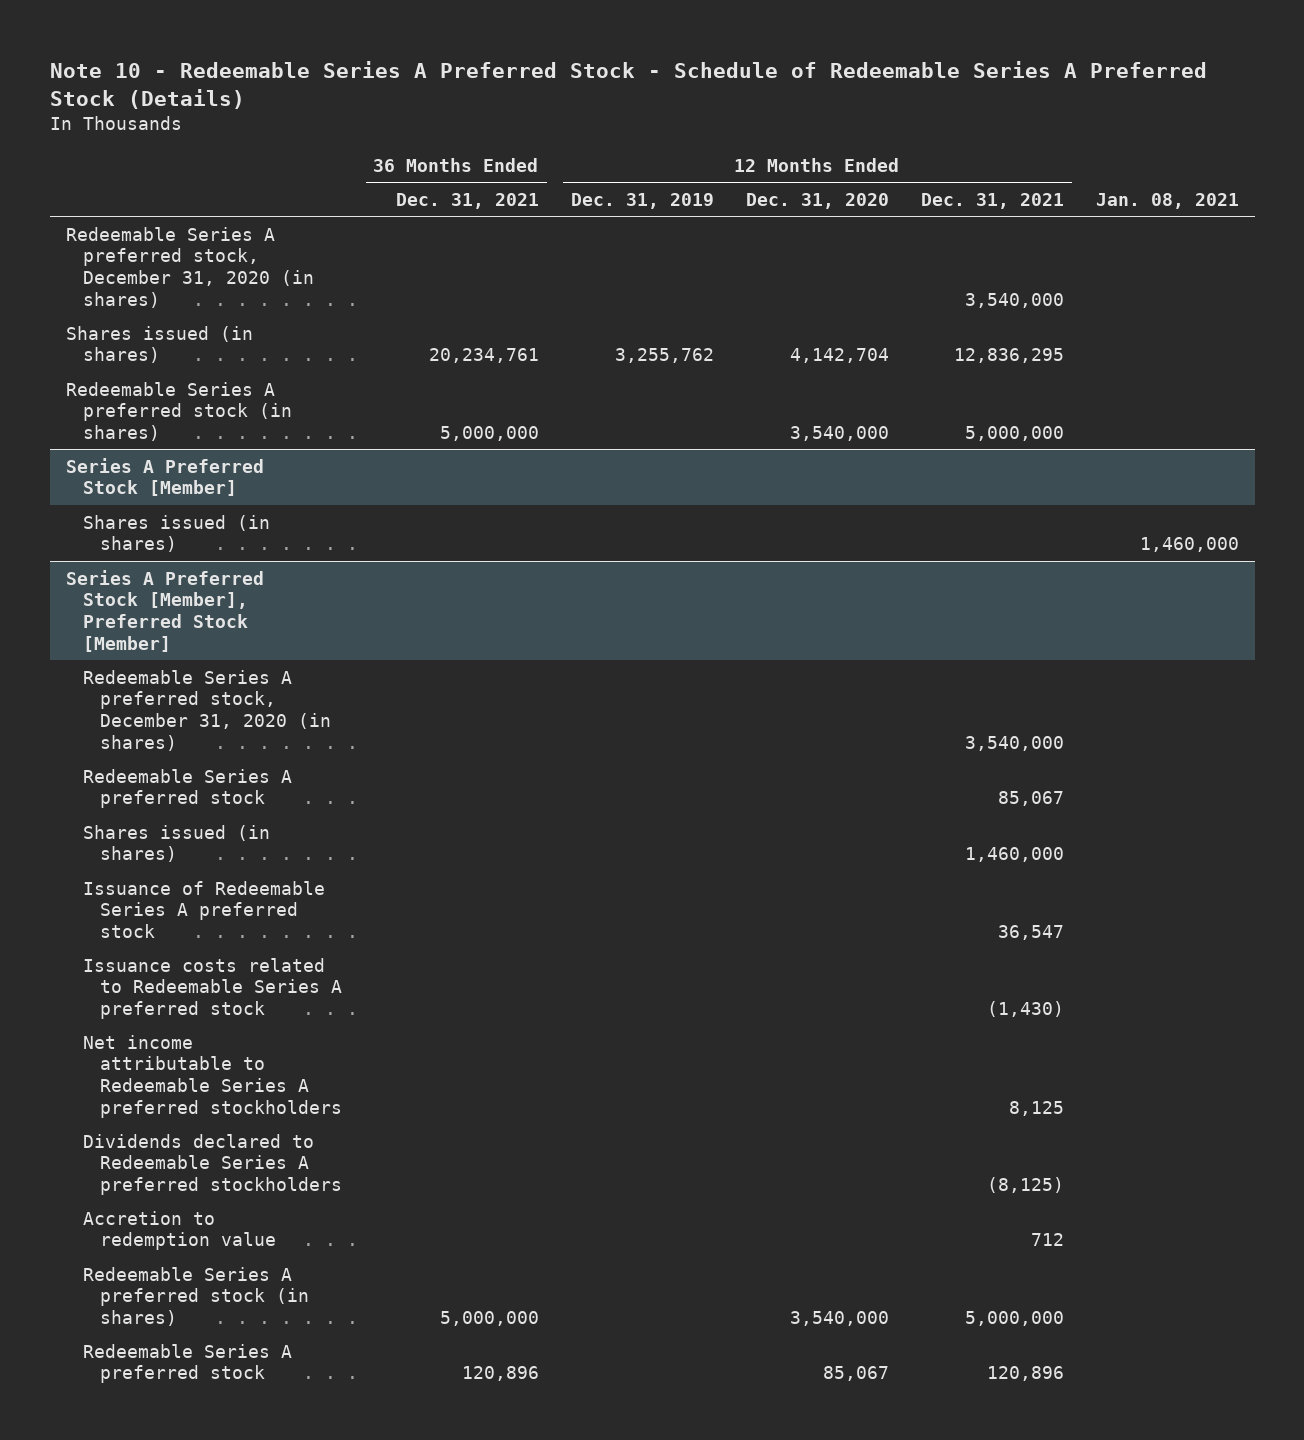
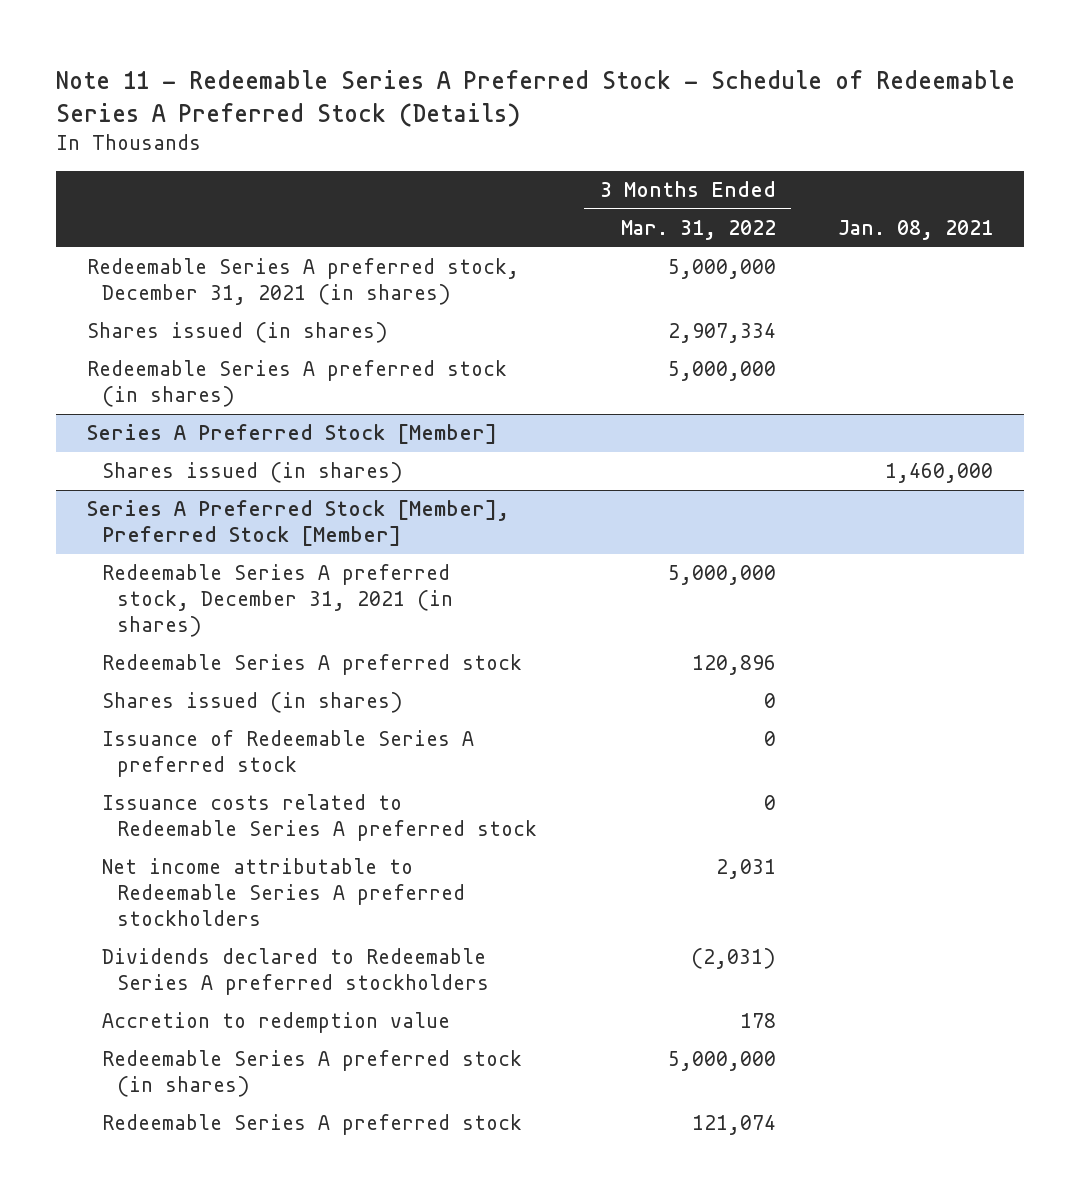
- Note 10 - Redeemable Series A Preferred Stock - Schedule of Redeemable Series A Preferred Stock (Details)
+ Note 11 - Redeemable Series A Preferred Stock - Schedule of Redeemable Series A Preferred Stock (Details)
- | 36 Months Ended Dec. 31, 2021 | 12 Months Ended Dec. 31, 2019 | 12 Months Ended Dec. 31, 2020 | 12 Months Ended Dec. 31, 2021 | Jan. 08, 2021
+ | 3 Months Ended Mar. 31, 2022 | Jan. 08, 2021
- Redeemable Series A preferred stock, December 31, 2020 (in shares) | | | | 3,540,000 |
+ Redeemable Series A preferred stock, December 31, 2021 (in shares) | 5,000,000 |
@ Series A Preferred Stock [Member], Preferred Stock [Member]
- Redeemable Series A preferred stock, December 31, 2020 (in shares) | | | | 3,540,000 |
+ Redeemable Series A preferred stock, December 31, 2021 (in shares) | 5,000,000 |

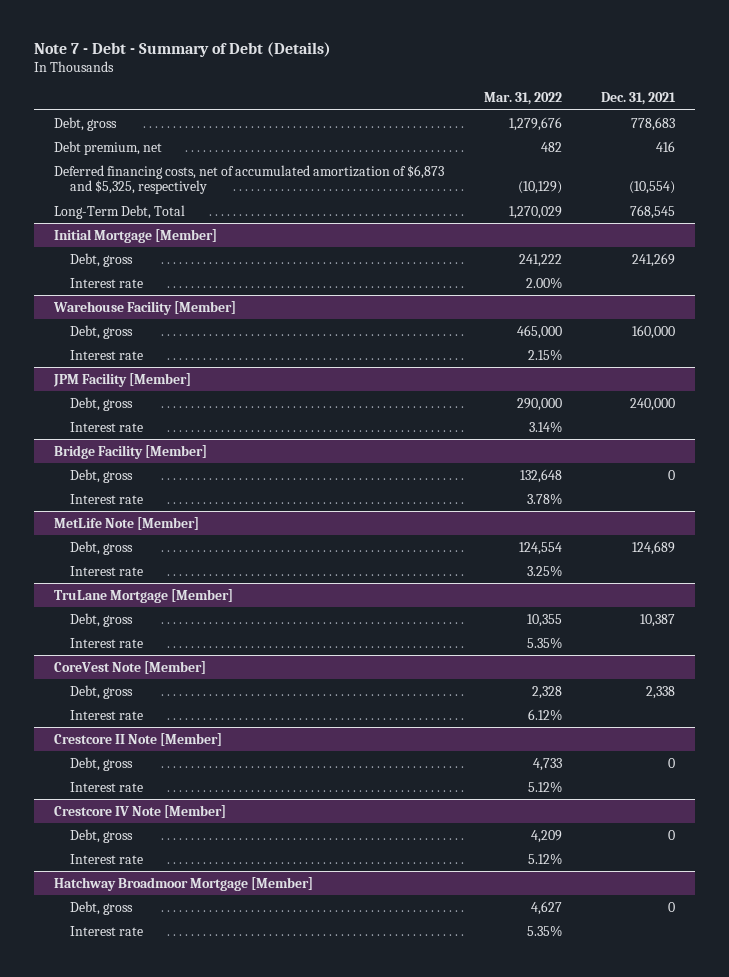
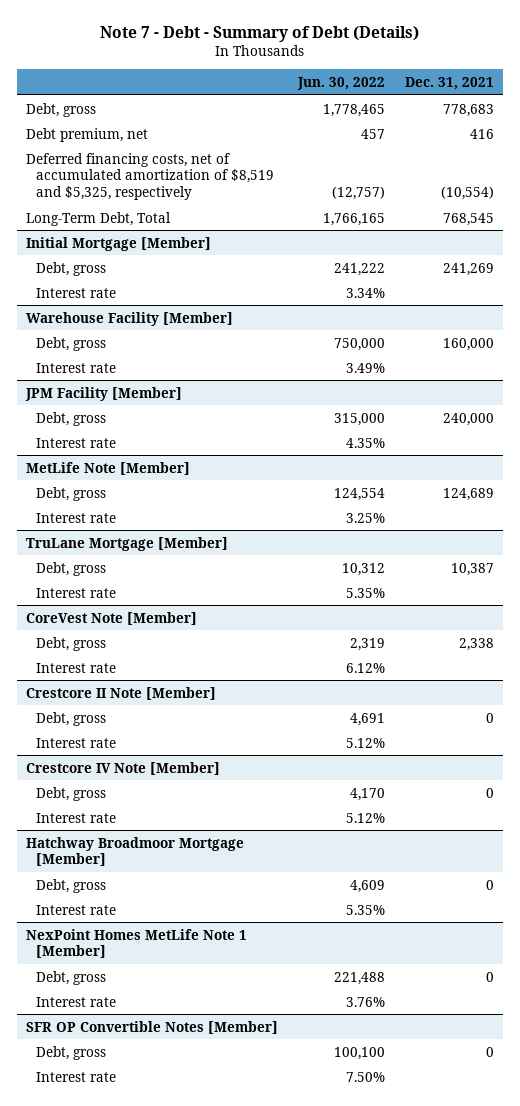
- | Mar. 31, 2022 | Dec. 31, 2021
+ | Jun. 30, 2022 | Dec. 31, 2021
- Deferred financing costs, net of accumulated amortization of $6,873 and $5,325, respectively | (10,129) | (10,554)
+ Deferred financing costs, net of accumulated amortization of $8,519 and $5,325, respectively | (12,757) | (10,554)
- Bridge Facility [Member]
- Debt, gross | 132,648 | 0
- Interest rate | 3.78% |
+ NexPoint Homes MetLife Note 1 [Member]
+ Debt, gross | 221,488 | 0
+ Interest rate | 3.76% |
+ SFR OP Convertible Notes [Member]
+ Debt, gross | 100,100 | 0
+ Interest rate | 7.50% |

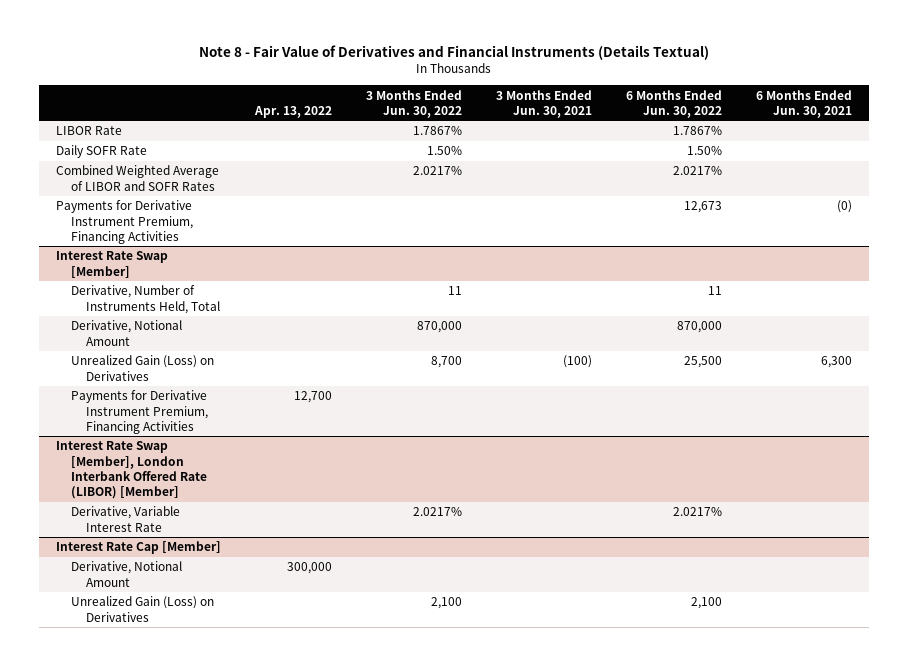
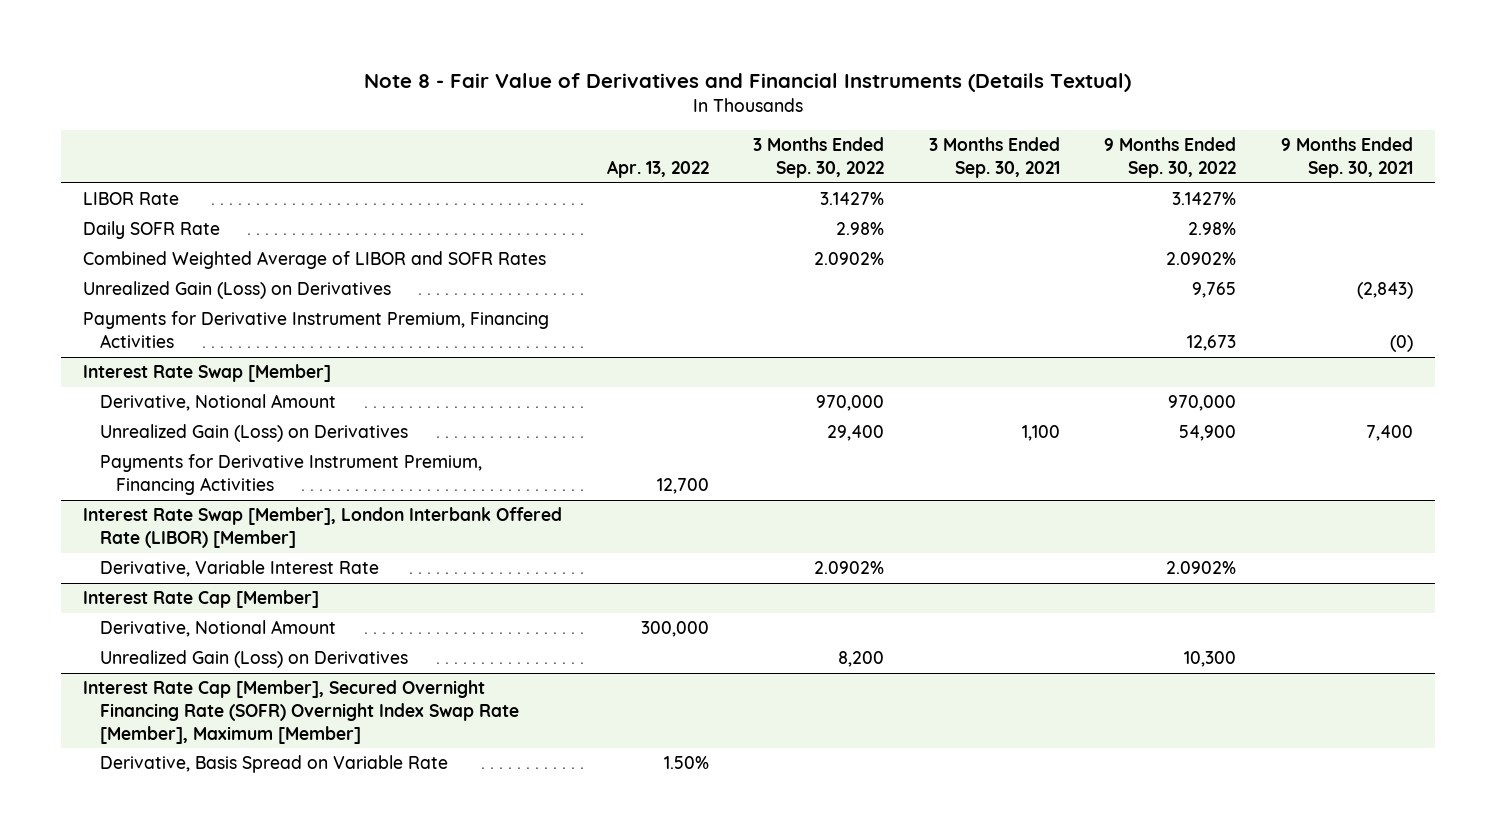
- | Apr. 13, 2022 | 3 Months Ended Jun. 30, 2022 | 3 Months Ended Jun. 30, 2021 | 6 Months Ended Jun. 30, 2022 | 6 Months Ended Jun. 30, 2021
+ | Apr. 13, 2022 | 3 Months Ended Sep. 30, 2022 | 3 Months Ended Sep. 30, 2021 | 9 Months Ended Sep. 30, 2022 | 9 Months Ended Sep. 30, 2021
+ Unrealized Gain (Loss) on Derivatives | | | | 9,765 | (2,843)
@ Interest Rate Swap [Member]
- Derivative, Number of Instruments Held, Total | | 11 | | 11 |
+ Interest Rate Cap [Member], Secured Overnight Financing Rate (SOFR) Overnight Index Swap Rate [Member], Maximum [Member]
+ Derivative, Basis Spread on Variable Rate | 1.50% | | | |

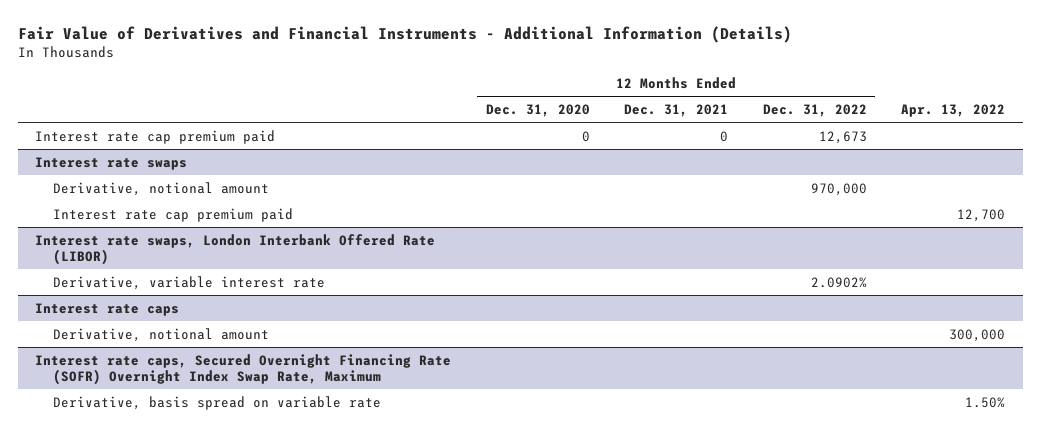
- Note 8 - Fair Value of Derivatives and Financial Instruments (Details Textual)
+ Fair Value of Derivatives and Financial Instruments - Additional Information (Details)
- | Apr. 13, 2022 | 3 Months Ended Sep. 30, 2022 | 3 Months Ended Sep. 30, 2021 | 9 Months Ended Sep. 30, 2022 | 9 Months Ended Sep. 30, 2021
+ | 12 Months Ended Dec. 31, 2020 | 12 Months Ended Dec. 31, 2021 | 12 Months Ended Dec. 31, 2022 | Apr. 13, 2022
- LIBOR Rate | | 3.1427% | | 3.1427% |
- Daily SOFR Rate | | 2.98% | | 2.98% |
- Combined Weighted Average of LIBOR and SOFR Rates | | 2.0902% | | 2.0902% |
- Unrealized Gain (Loss) on Derivatives | | | | 9,765 | (2,843)
- Payments for Derivative Instrument Premium, Financing Activities | | | | 12,673 | (0)
- Interest Rate Swap [Member]
- Derivative, Notional Amount | | 970,000 | | 970,000 |
- Unrealized Gain (Loss) on Derivatives | | 29,400 | 1,100 | 54,900 | 7,400
- Payments for Derivative Instrument Premium, Financing Activities | 12,700 | | | |
- Interest Rate Swap [Member], London Interbank Offered Rate (LIBOR) [Member]
- Derivative, Variable Interest Rate | | 2.0902% | | 2.0902% |
- Interest Rate Cap [Member]
- Derivative, Notional Amount | 300,000 | | | |
- Unrealized Gain (Loss) on Derivatives | | 8,200 | | 10,300 |
- Interest Rate Cap [Member], Secured Overnight Financing Rate (SOFR) Overnight Index Swap Rate [Member], Maximum [Member]
- Derivative, Basis Spread on Variable Rate | 1.50% | | | |
+ Interest rate cap premium paid | 0 | 0 | 12,673 |
+ Interest rate swaps
+ Derivative, notional amount | | | 970,000 |
+ Interest rate cap premium paid | | | | 12,700
+ Interest rate swaps, London Interbank Offered Rate (LIBOR)
+ Derivative, variable interest rate | | | 2.0902% |
+ Interest rate caps
+ Derivative, notional amount | | | | 300,000
+ Interest rate caps, Secured Overnight Financing Rate (SOFR) Overnight Index Swap Rate, Maximum
+ Derivative, basis spread on variable rate | | | | 1.50%

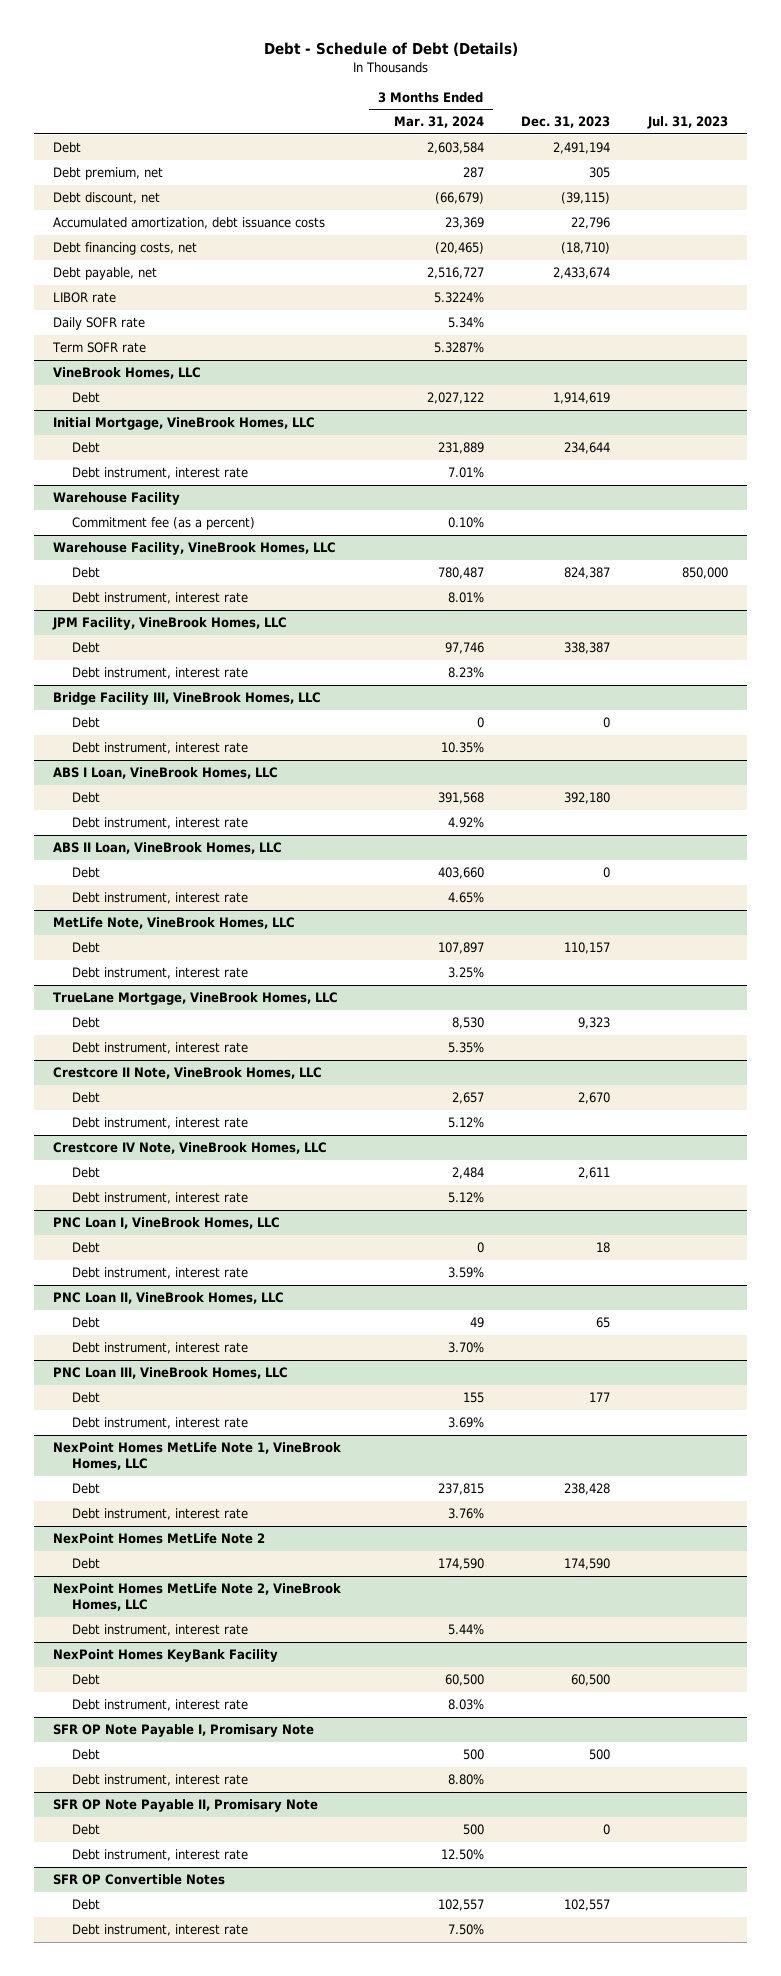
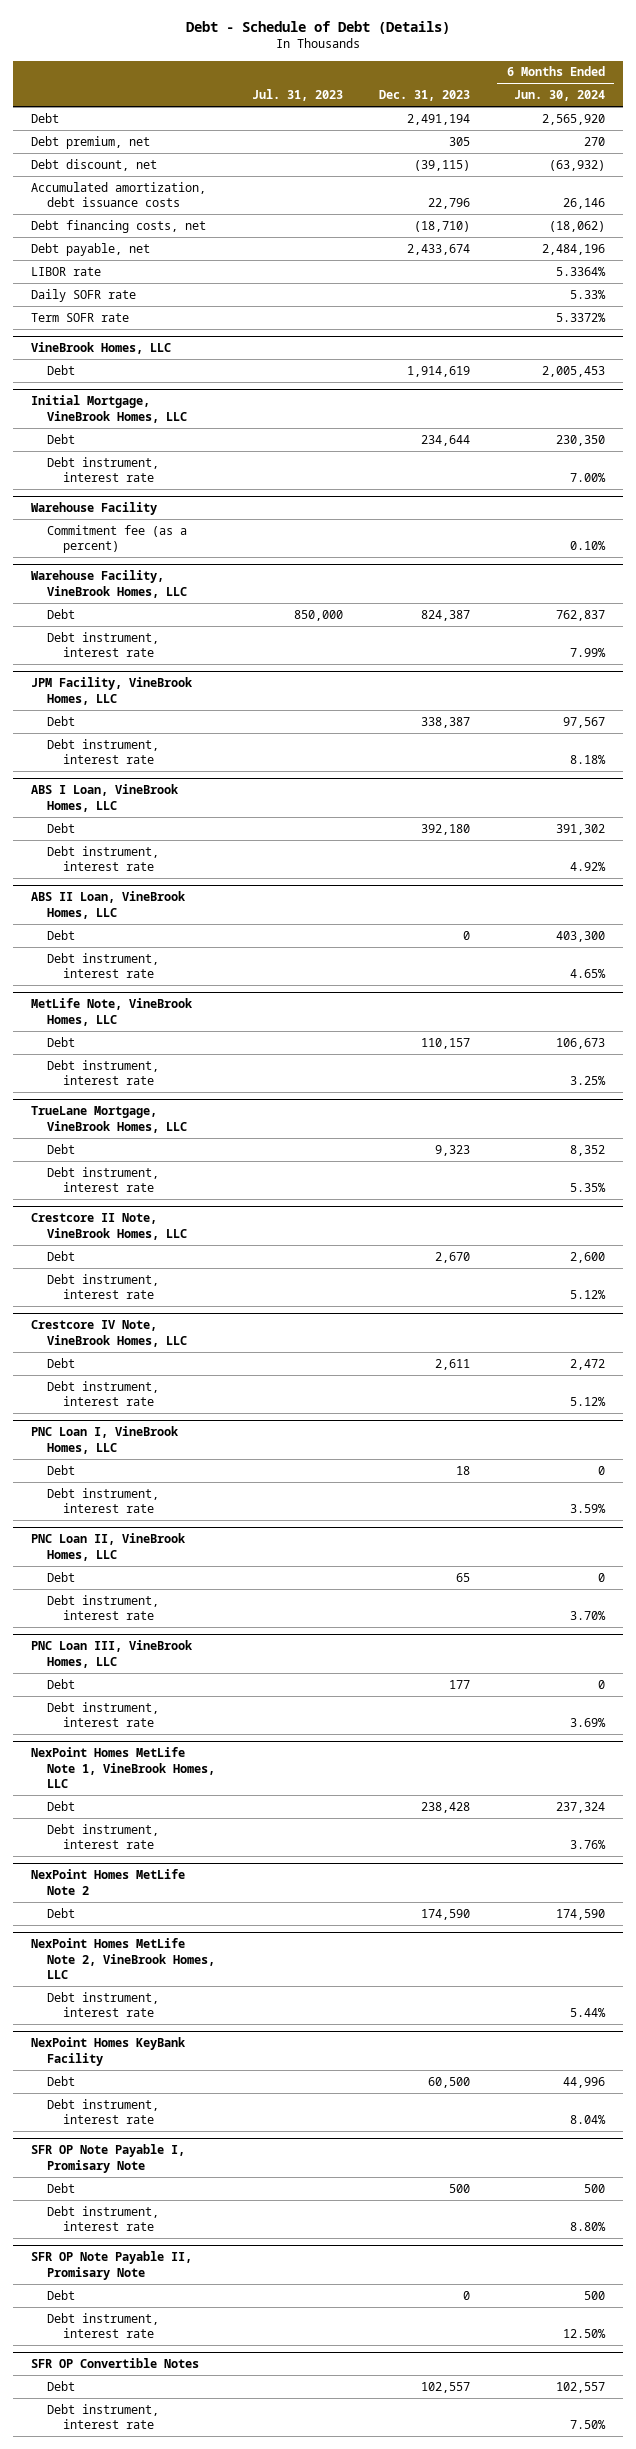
- | 3 Months Ended Mar. 31, 2024 | Dec. 31, 2023 | Jul. 31, 2023
+ | Jul. 31, 2023 | Dec. 31, 2023 | 6 Months Ended Jun. 30, 2024
- Bridge Facility III, VineBrook Homes, LLC
- Debt | 0 | 0 |
- Debt instrument, interest rate | 10.35% | |

